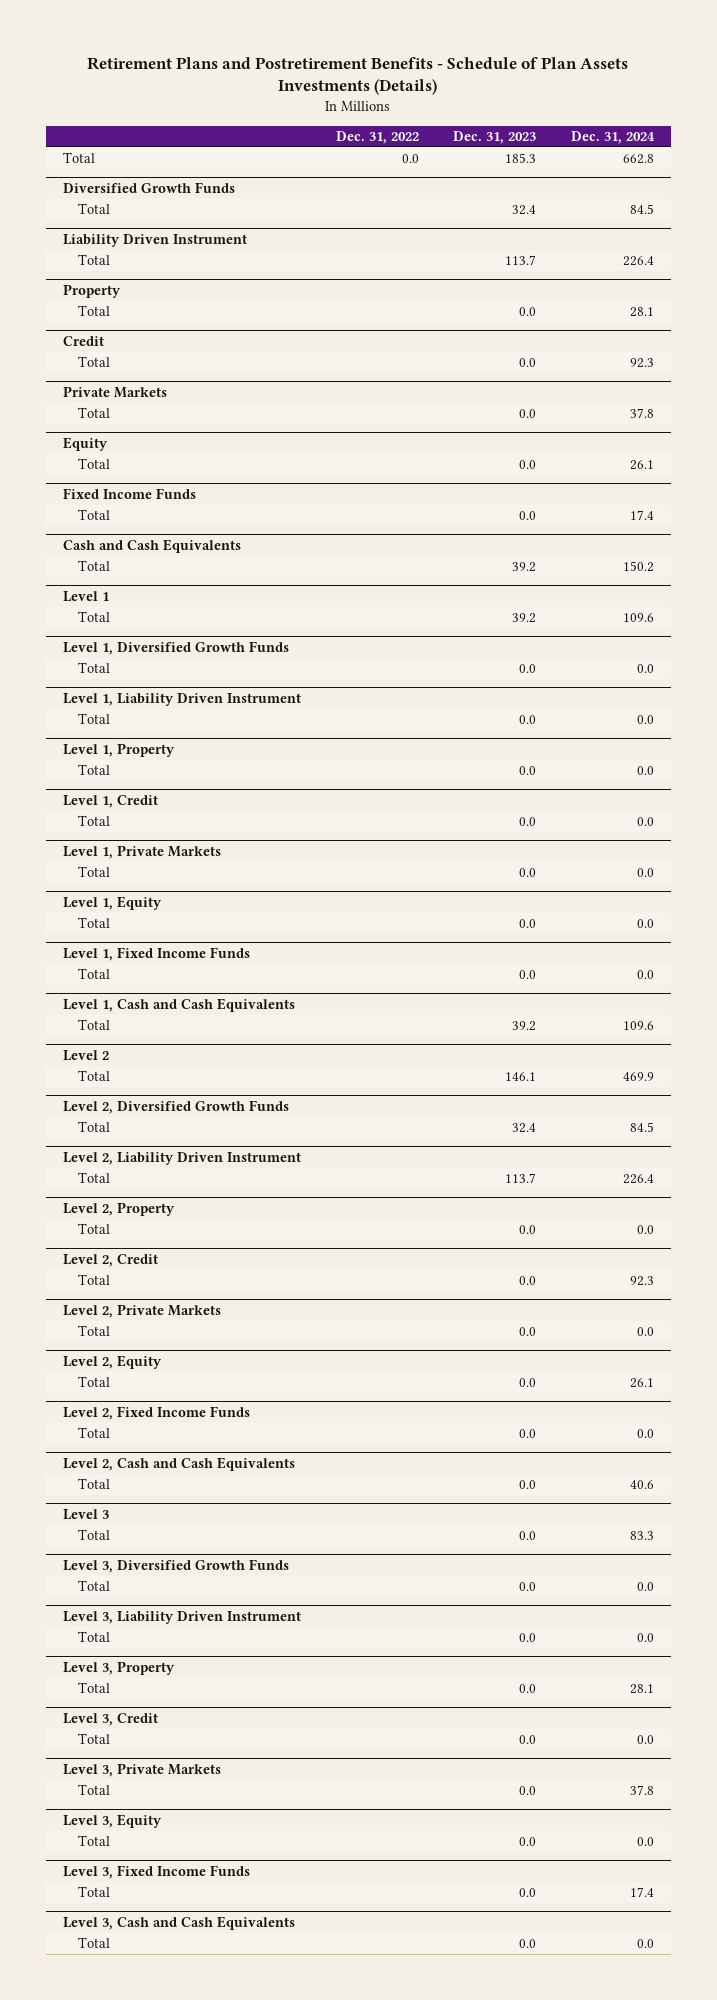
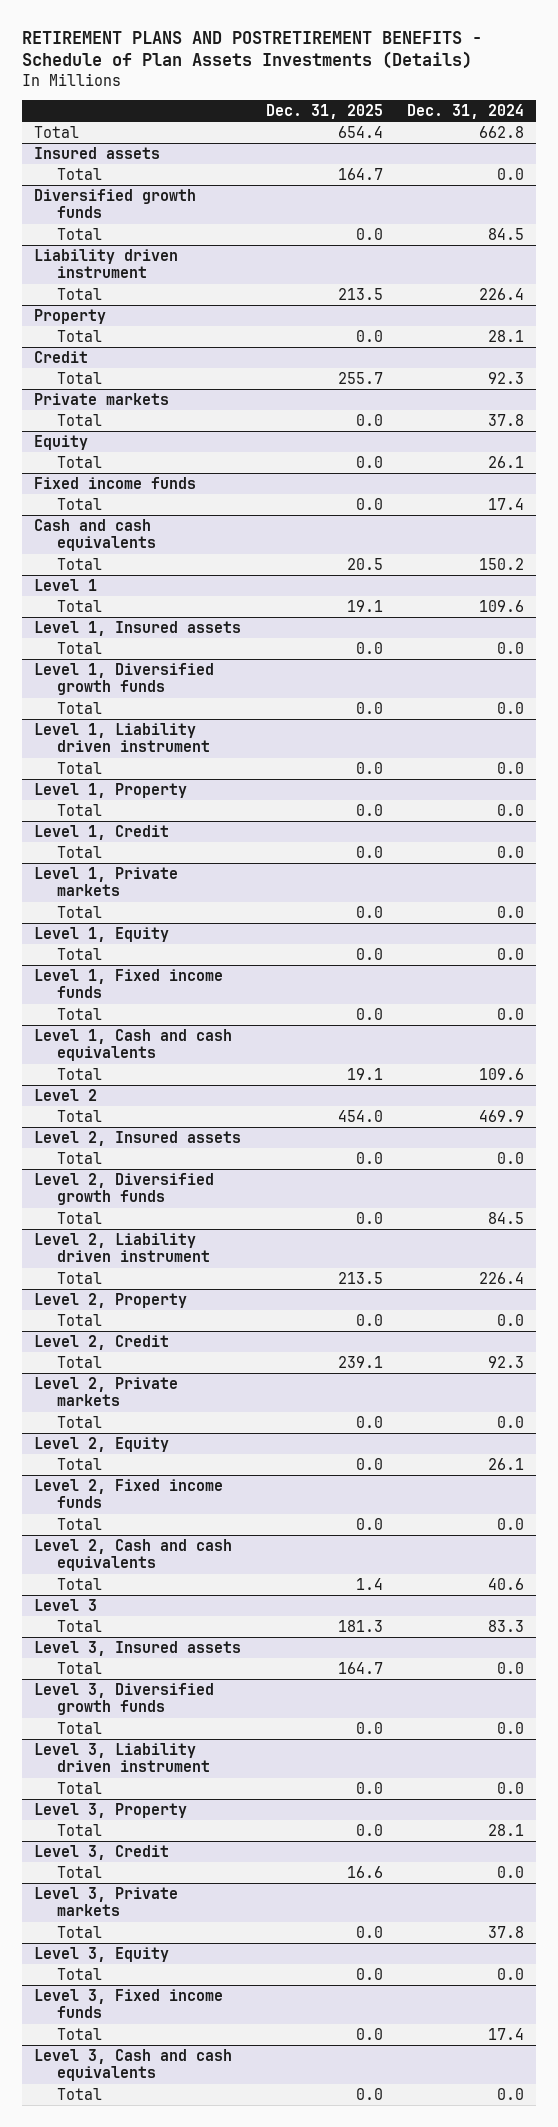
- Retirement Plans and Postretirement Benefits - Schedule of Plan Assets Investments (Details)
+ RETIREMENT PLANS AND POSTRETIREMENT BENEFITS - Schedule of Plan Assets Investments (Details)
- | Dec. 31, 2022 | Dec. 31, 2023 | Dec. 31, 2024
+ | Dec. 31, 2025 | Dec. 31, 2024
- Diversified Growth Funds
+ Insured assets
+ Total | 164.7 | 0.0
+ Diversified growth funds
- Liability Driven Instrument
+ Liability driven instrument
- Private Markets
+ Private markets
- Fixed Income Funds
+ Fixed income funds
- Cash and Cash Equivalents
+ Cash and cash equivalents
- Level 1, Diversified Growth Funds
+ Level 1, Insured assets
- Level 1, Liability Driven Instrument
+ Level 1, Diversified growth funds
+ Level 1, Liability driven instrument
+ Total | 0.0 | 0.0
- Level 1, Private Markets
+ Level 1, Private markets
- Level 1, Fixed Income Funds
+ Level 1, Fixed income funds
- Level 1, Cash and Cash Equivalents
+ Level 1, Cash and cash equivalents
- Level 2, Diversified Growth Funds
+ Level 2, Insured assets
+ Total | 0.0 | 0.0
+ Level 2, Diversified growth funds
- Level 2, Liability Driven Instrument
+ Level 2, Liability driven instrument
- Level 2, Private Markets
+ Level 2, Private markets
- Level 2, Fixed Income Funds
+ Level 2, Fixed income funds
- Level 2, Cash and Cash Equivalents
+ Level 2, Cash and cash equivalents
- Level 3, Diversified Growth Funds
+ Level 3, Insured assets
- Level 3, Liability Driven Instrument
+ Level 3, Diversified growth funds
+ Level 3, Liability driven instrument
+ Total | 0.0 | 0.0
- Level 3, Private Markets
+ Level 3, Private markets
- Level 3, Fixed Income Funds
+ Level 3, Fixed income funds
- Level 3, Cash and Cash Equivalents
+ Level 3, Cash and cash equivalents

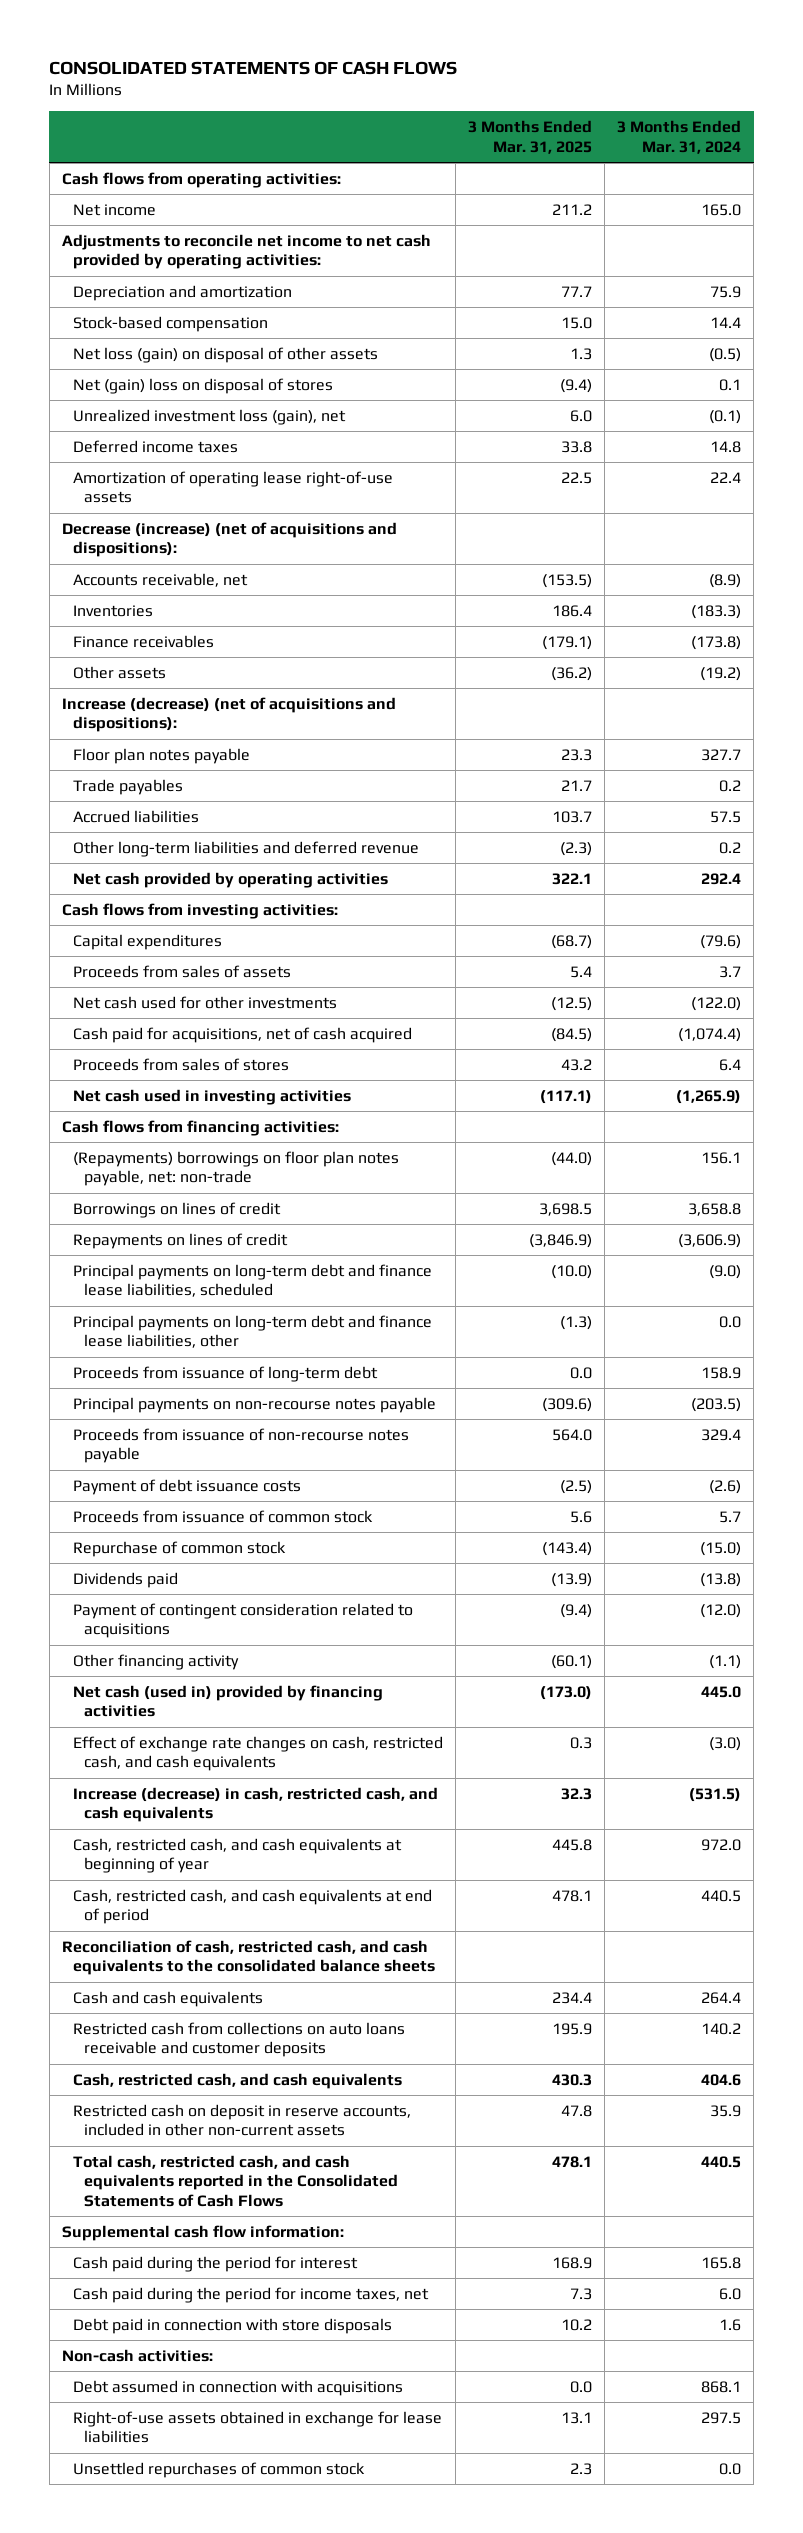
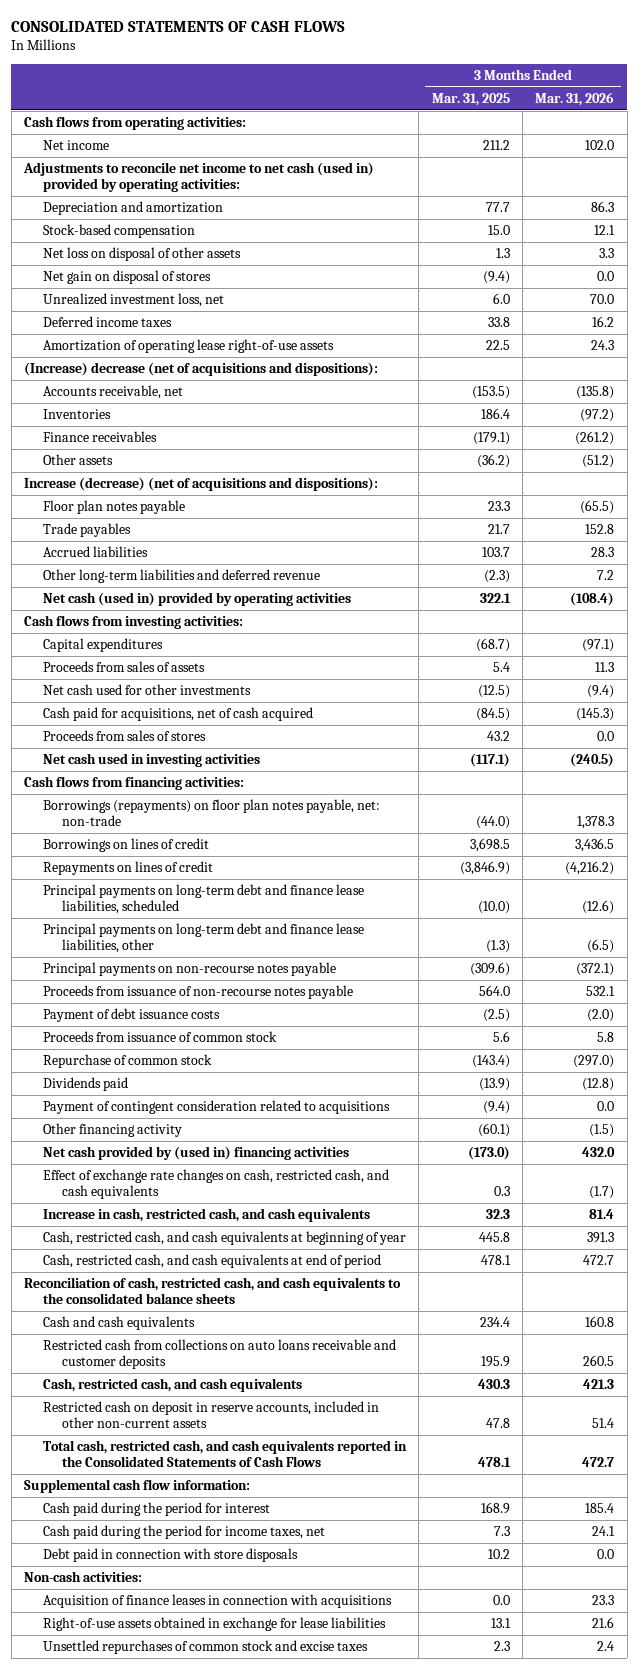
- | 3 Months Ended Mar. 31, 2025 | 3 Months Ended Mar. 31, 2024
+ | 3 Months Ended Mar. 31, 2025 | 3 Months Ended Mar. 31, 2026
- Adjustments to reconcile net income to net cash provided by operating activities:
+ Adjustments to reconcile net income to net cash (used in) provided by operating activities:
- Net loss (gain) on disposal of other assets | 1.3 | (0.5)
- Net (gain) loss on disposal of stores | (9.4) | 0.1
- Unrealized investment loss (gain), net | 6.0 | (0.1)
+ Net loss on disposal of other assets | 1.3 | 3.3
+ Net gain on disposal of stores | (9.4) | 0.0
+ Unrealized investment loss, net | 6.0 | 70.0
- Decrease (increase) (net of acquisitions and dispositions):
+ (Increase) decrease (net of acquisitions and dispositions):
- Net cash provided by operating activities | 322.1 | 292.4
+ Net cash (used in) provided by operating activities | 322.1 | (108.4)
- (Repayments) borrowings on floor plan notes payable, net: non-trade | (44.0) | 156.1
+ Borrowings (repayments) on floor plan notes payable, net: non-trade | (44.0) | 1,378.3
- Proceeds from issuance of long-term debt | 0.0 | 158.9
- Net cash (used in) provided by financing activities | (173.0) | 445.0
+ Net cash provided by (used in) financing activities | (173.0) | 432.0
- Increase (decrease) in cash, restricted cash, and cash equivalents | 32.3 | (531.5)
+ Increase in cash, restricted cash, and cash equivalents | 32.3 | 81.4
- Debt assumed in connection with acquisitions | 0.0 | 868.1
+ Acquisition of finance leases in connection with acquisitions | 0.0 | 23.3
- Unsettled repurchases of common stock | 2.3 | 0.0
+ Unsettled repurchases of common stock and excise taxes | 2.3 | 2.4

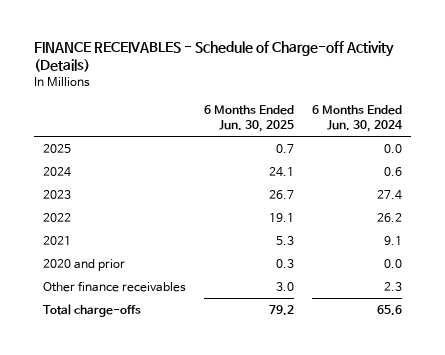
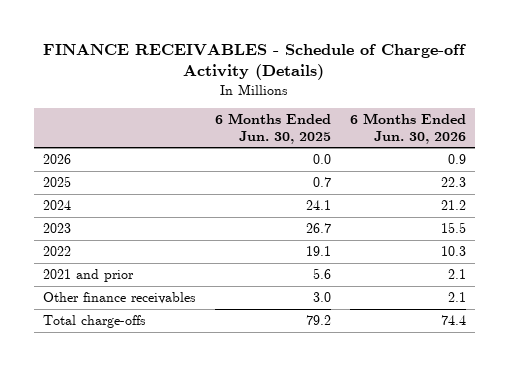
- | 6 Months Ended Jun. 30, 2025 | 6 Months Ended Jun. 30, 2024
+ | 6 Months Ended Jun. 30, 2025 | 6 Months Ended Jun. 30, 2026
+ 2026 | 0.0 | 0.9
- 2021 | 5.3 | 9.1
- 2020 and prior | 0.3 | 0.0
+ 2021 and prior | 5.6 | 2.1

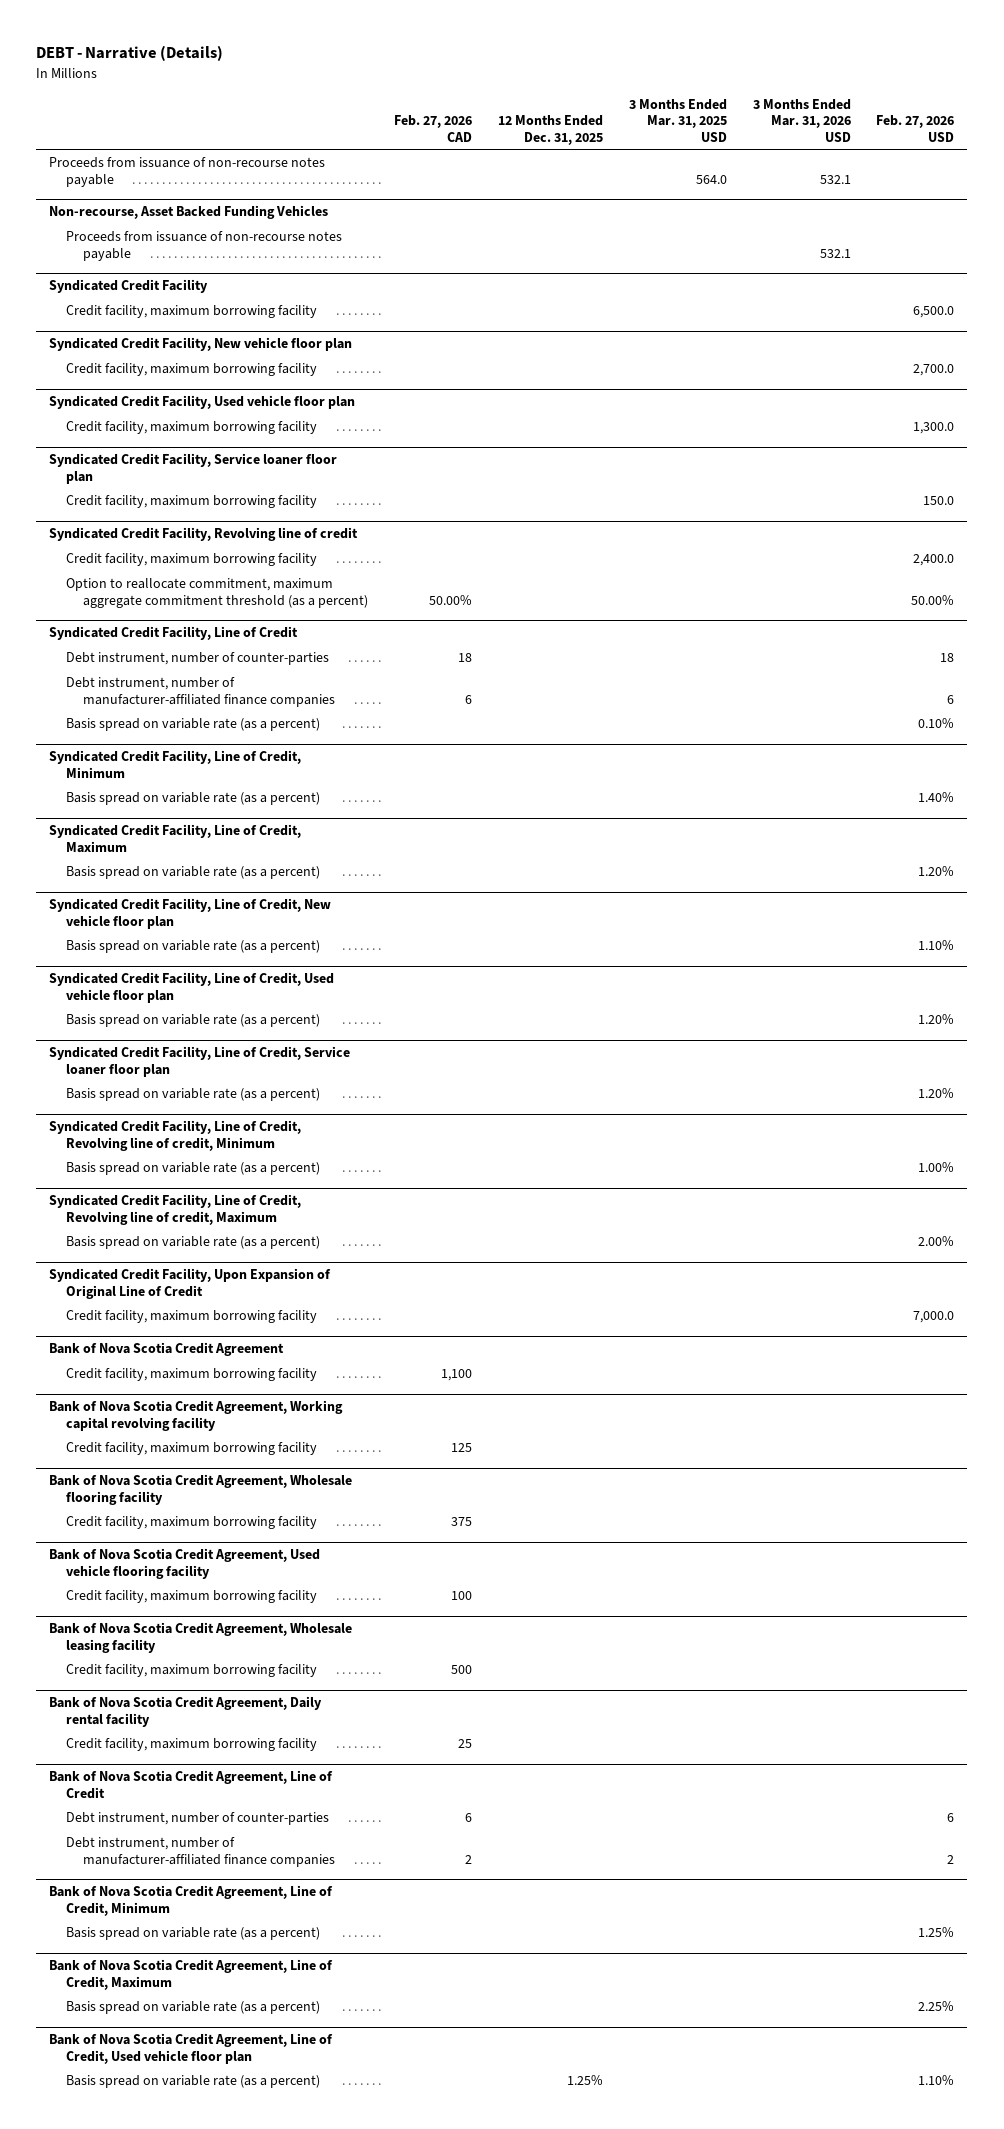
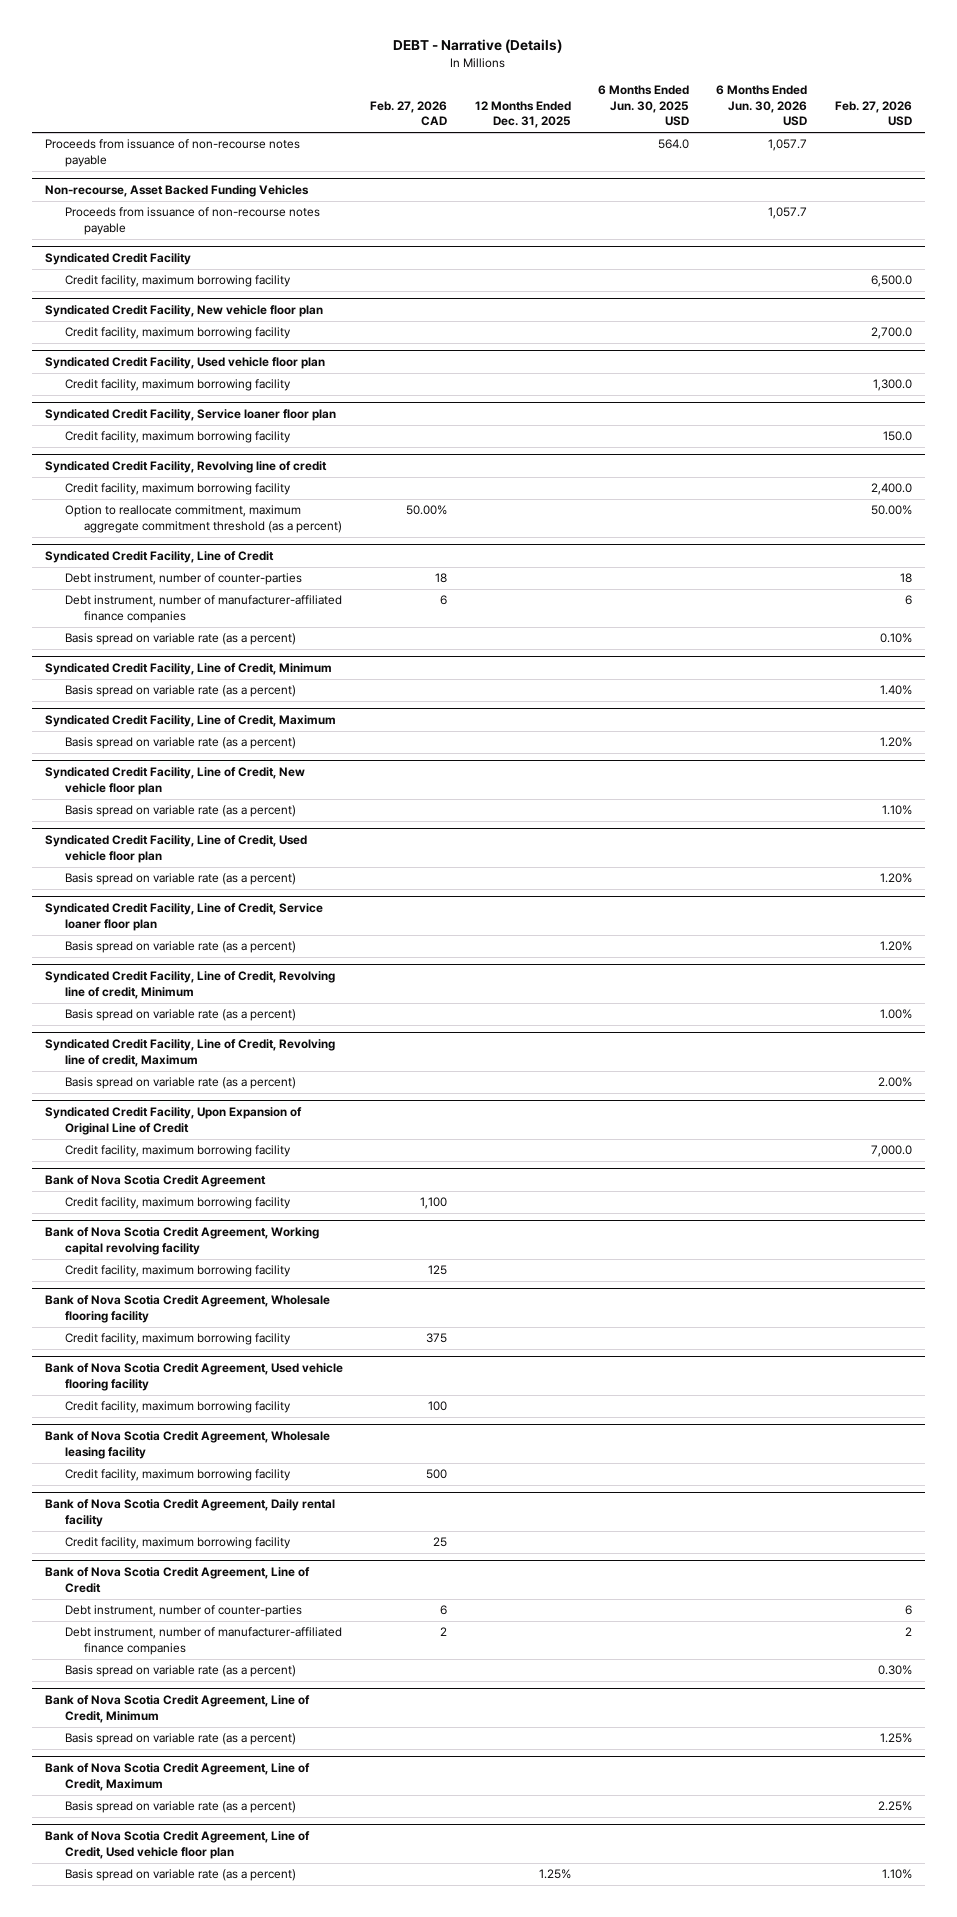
- | Feb. 27, 2026 CAD | 12 Months Ended Dec. 31, 2025 | 3 Months Ended Mar. 31, 2025 USD | 3 Months Ended Mar. 31, 2026 USD | Feb. 27, 2026 USD
+ | Feb. 27, 2026 CAD | 12 Months Ended Dec. 31, 2025 | 6 Months Ended Jun. 30, 2025 USD | 6 Months Ended Jun. 30, 2026 USD | Feb. 27, 2026 USD
@ Bank of Nova Scotia Credit Agreement, Line of Credit
+ Basis spread on variable rate (as a percent) | | | | | 0.30%

